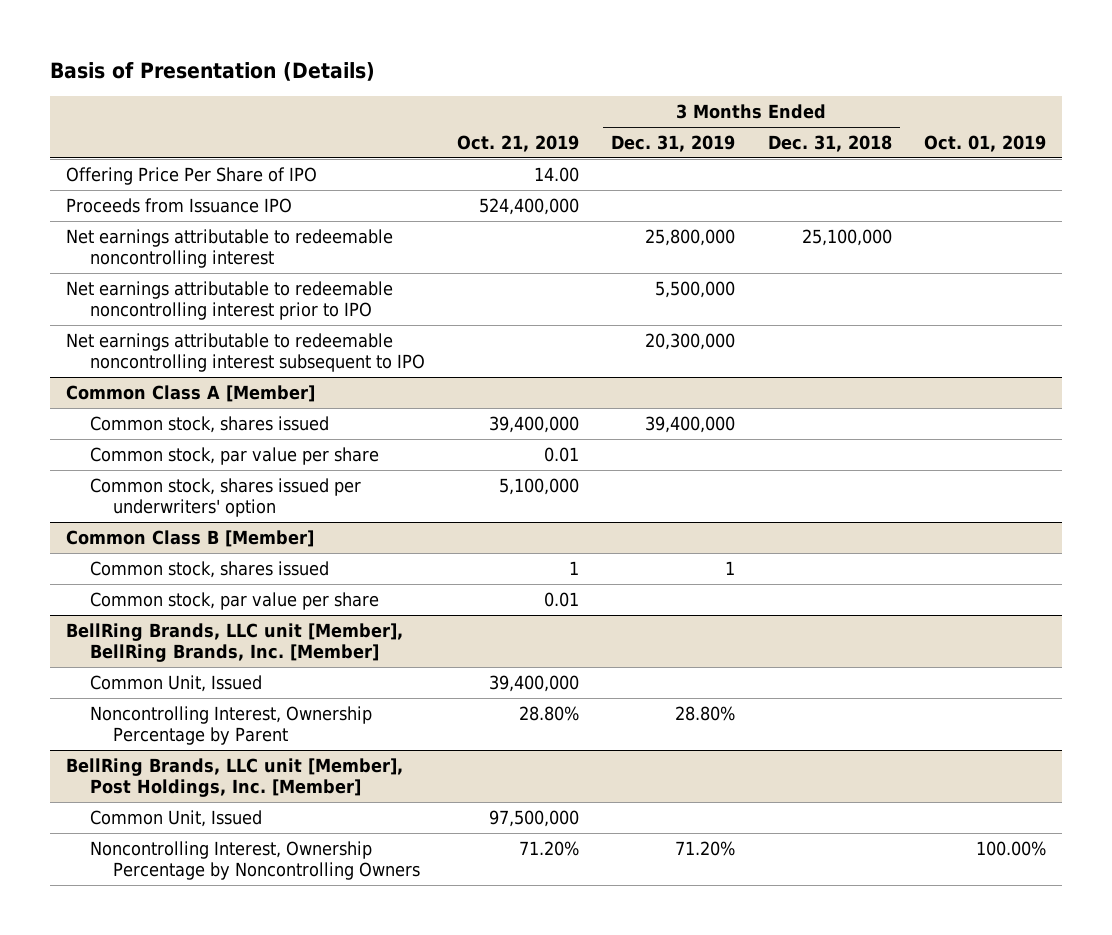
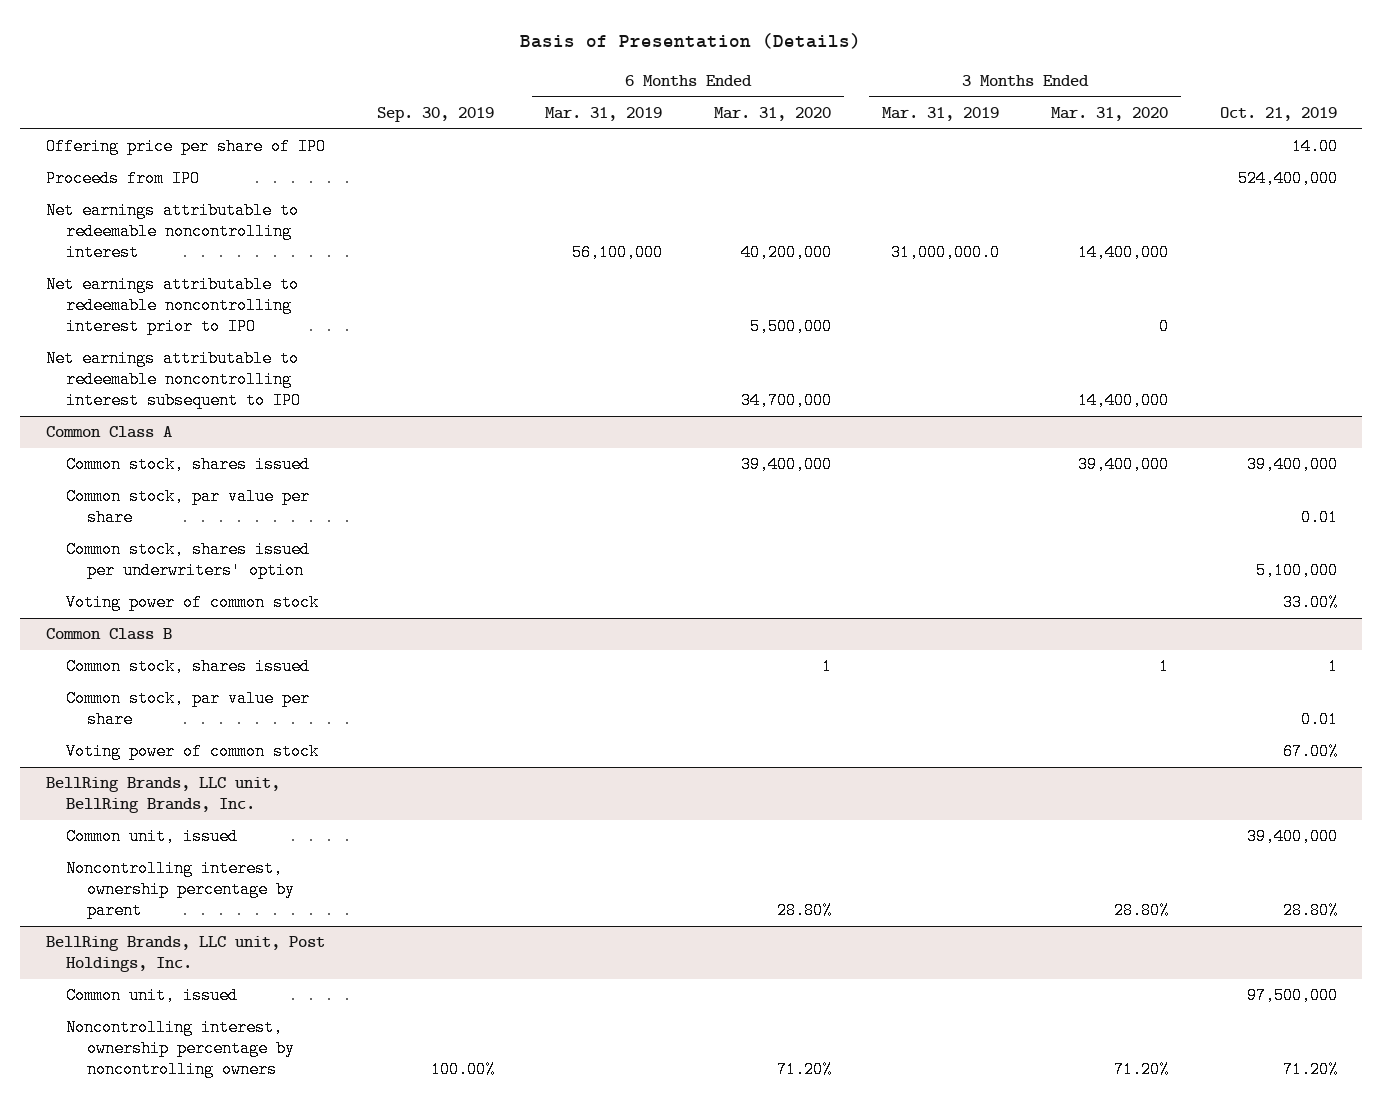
- | Oct. 21, 2019 | 3 Months Ended Dec. 31, 2019 | 3 Months Ended Dec. 31, 2018 | Oct. 01, 2019
+ | Sep. 30, 2019 | 6 Months Ended Mar. 31, 2019 | 6 Months Ended Mar. 31, 2020 | 3 Months Ended Mar. 31, 2019 | 3 Months Ended Mar. 31, 2020 | Oct. 21, 2019
- Offering Price Per Share of IPO | 14.00 | | |
- Proceeds from Issuance IPO | 524,400,000 | | |
+ Offering price per share of IPO | | | | | | 14.00
+ Proceeds from IPO | | | | | | 524,400,000
- Common Class A [Member]
+ Common Class A
- Common Class B [Member]
+ Voting power of common stock | | | | | | 33.00%
+ Common Class B
- BellRing Brands, LLC unit [Member], BellRing Brands, Inc. [Member]
- Common Unit, Issued | 39,400,000 | | |
- Noncontrolling Interest, Ownership Percentage by Parent | 28.80% | 28.80% | |
- BellRing Brands, LLC unit [Member], Post Holdings, Inc. [Member]
- Common Unit, Issued | 97,500,000 | | |
- Noncontrolling Interest, Ownership Percentage by Noncontrolling Owners | 71.20% | 71.20% | | 100.00%
+ Voting power of common stock | | | | | | 67.00%
+ BellRing Brands, LLC unit, BellRing Brands, Inc.
+ Common unit, issued | | | | | | 39,400,000
+ Noncontrolling interest, ownership percentage by parent | | | 28.80% | | 28.80% | 28.80%
+ BellRing Brands, LLC unit, Post Holdings, Inc.
+ Common unit, issued | | | | | | 97,500,000
+ Noncontrolling interest, ownership percentage by noncontrolling owners | 100.00% | | 71.20% | | 71.20% | 71.20%

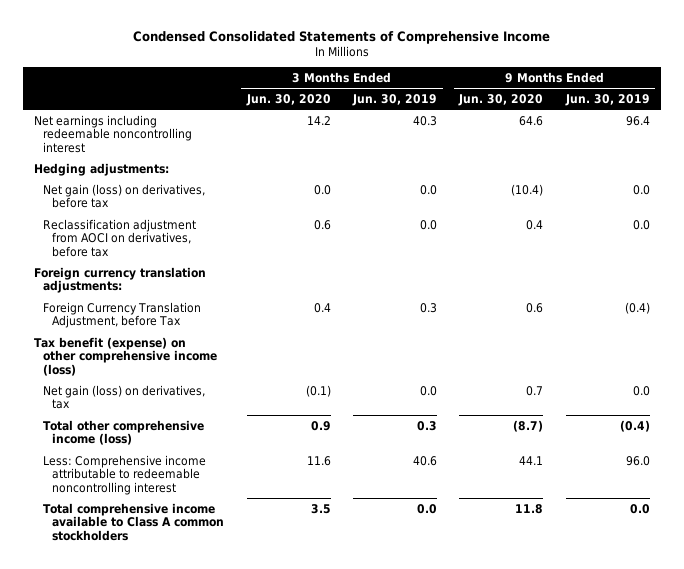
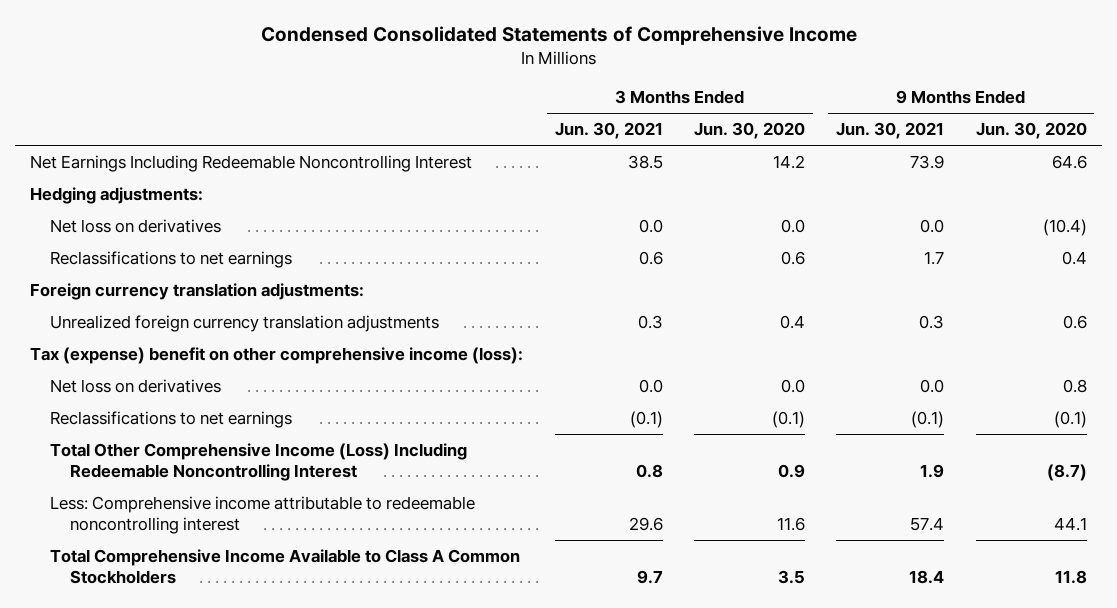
- | 3 Months Ended Jun. 30, 2020 | 3 Months Ended Jun. 30, 2019 | 9 Months Ended Jun. 30, 2020 | 9 Months Ended Jun. 30, 2019
+ | 3 Months Ended Jun. 30, 2021 | 3 Months Ended Jun. 30, 2020 | 9 Months Ended Jun. 30, 2021 | 9 Months Ended Jun. 30, 2020
- Net earnings including redeemable noncontrolling interest | 14.2 | 40.3 | 64.6 | 96.4
+ Net Earnings Including Redeemable Noncontrolling Interest | 38.5 | 14.2 | 73.9 | 64.6
- Net gain (loss) on derivatives, before tax | 0.0 | 0.0 | (10.4) | 0.0
- Reclassification adjustment from AOCI on derivatives, before tax | 0.6 | 0.0 | 0.4 | 0.0
+ Net loss on derivatives | 0.0 | 0.0 | 0.0 | (10.4)
+ Reclassifications to net earnings | 0.6 | 0.6 | 1.7 | 0.4
- Foreign Currency Translation Adjustment, before Tax | 0.4 | 0.3 | 0.6 | (0.4)
- Tax benefit (expense) on other comprehensive income (loss)
- Net gain (loss) on derivatives, tax | (0.1) | 0.0 | 0.7 | 0.0
- Total other comprehensive income (loss) | 0.9 | 0.3 | (8.7) | (0.4)
+ Unrealized foreign currency translation adjustments | 0.3 | 0.4 | 0.3 | 0.6
+ Tax (expense) benefit on other comprehensive income (loss):
+ Net loss on derivatives | 0.0 | 0.0 | 0.0 | 0.8
+ Reclassifications to net earnings | (0.1) | (0.1) | (0.1) | (0.1)
+ Total Other Comprehensive Income (Loss) Including Redeemable Noncontrolling Interest | 0.8 | 0.9 | 1.9 | (8.7)
- Total comprehensive income available to Class A common stockholders | 3.5 | 0.0 | 11.8 | 0.0
+ Total Comprehensive Income Available to Class A Common Stockholders | 9.7 | 3.5 | 18.4 | 11.8

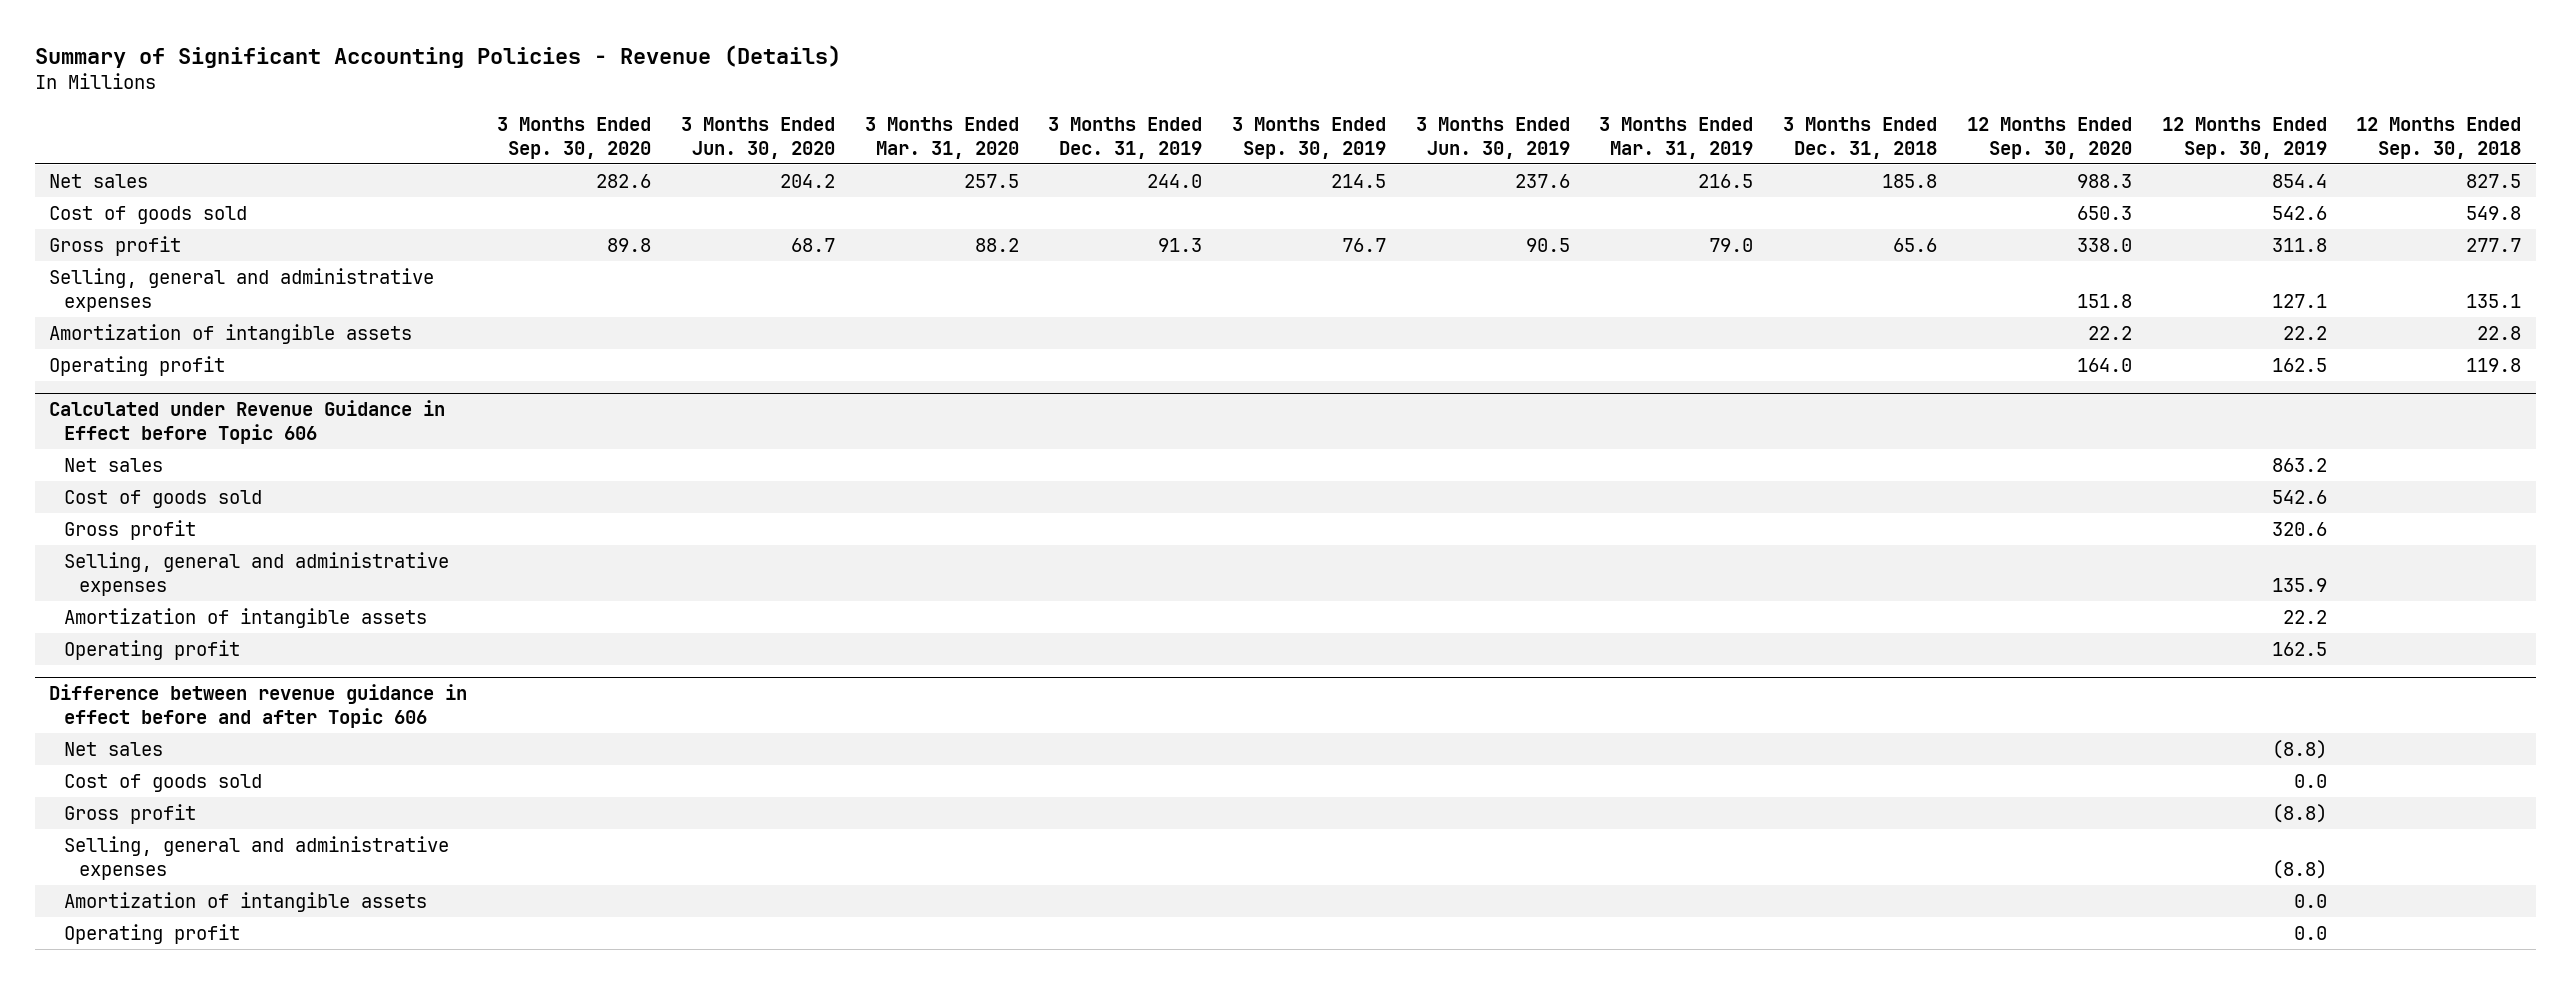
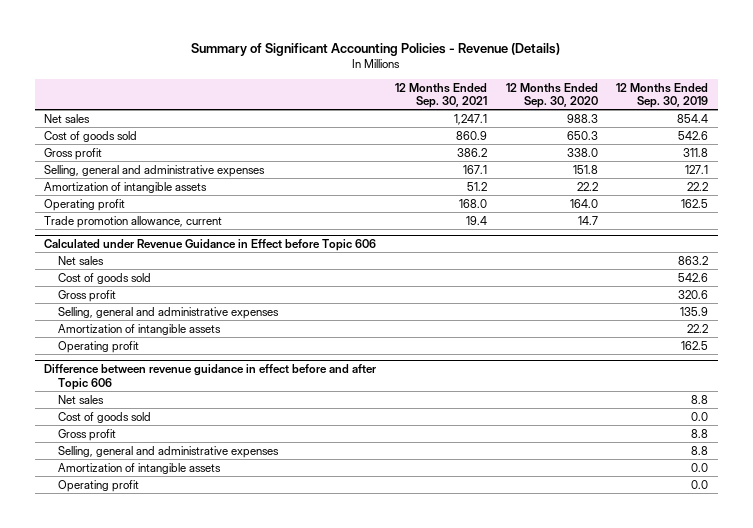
- | 3 Months Ended Sep. 30, 2020 | 3 Months Ended Jun. 30, 2020 | 3 Months Ended Mar. 31, 2020 | 3 Months Ended Dec. 31, 2019 | 3 Months Ended Sep. 30, 2019 | 3 Months Ended Jun. 30, 2019 | 3 Months Ended Mar. 31, 2019 | 3 Months Ended Dec. 31, 2018 | 12 Months Ended Sep. 30, 2020 | 12 Months Ended Sep. 30, 2019 | 12 Months Ended Sep. 30, 2018
+ | 12 Months Ended Sep. 30, 2021 | 12 Months Ended Sep. 30, 2020 | 12 Months Ended Sep. 30, 2019
+ Trade promotion allowance, current | 19.4 | 14.7 |
@ Difference between revenue guidance in effect before and after Topic 606
- Net sales | | | | | | | | | | (8.8) |
+ Net sales | | | 8.8
- Gross profit | | | | | | | | | | (8.8) |
- Selling, general and administrative expenses | | | | | | | | | | (8.8) |
+ Gross profit | | | 8.8
+ Selling, general and administrative expenses | | | 8.8

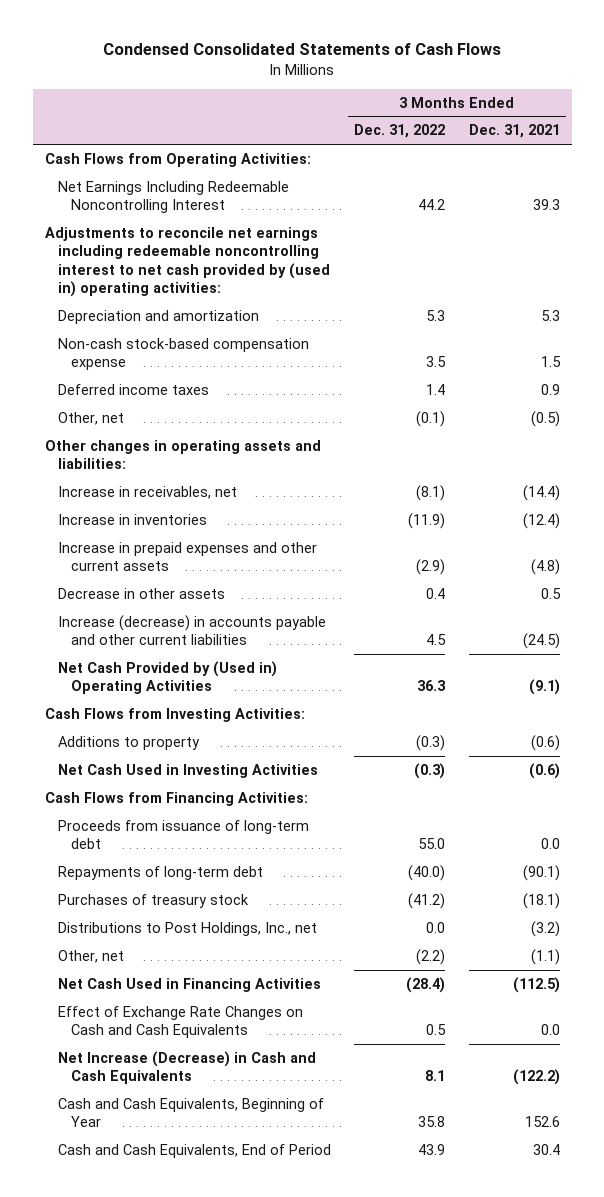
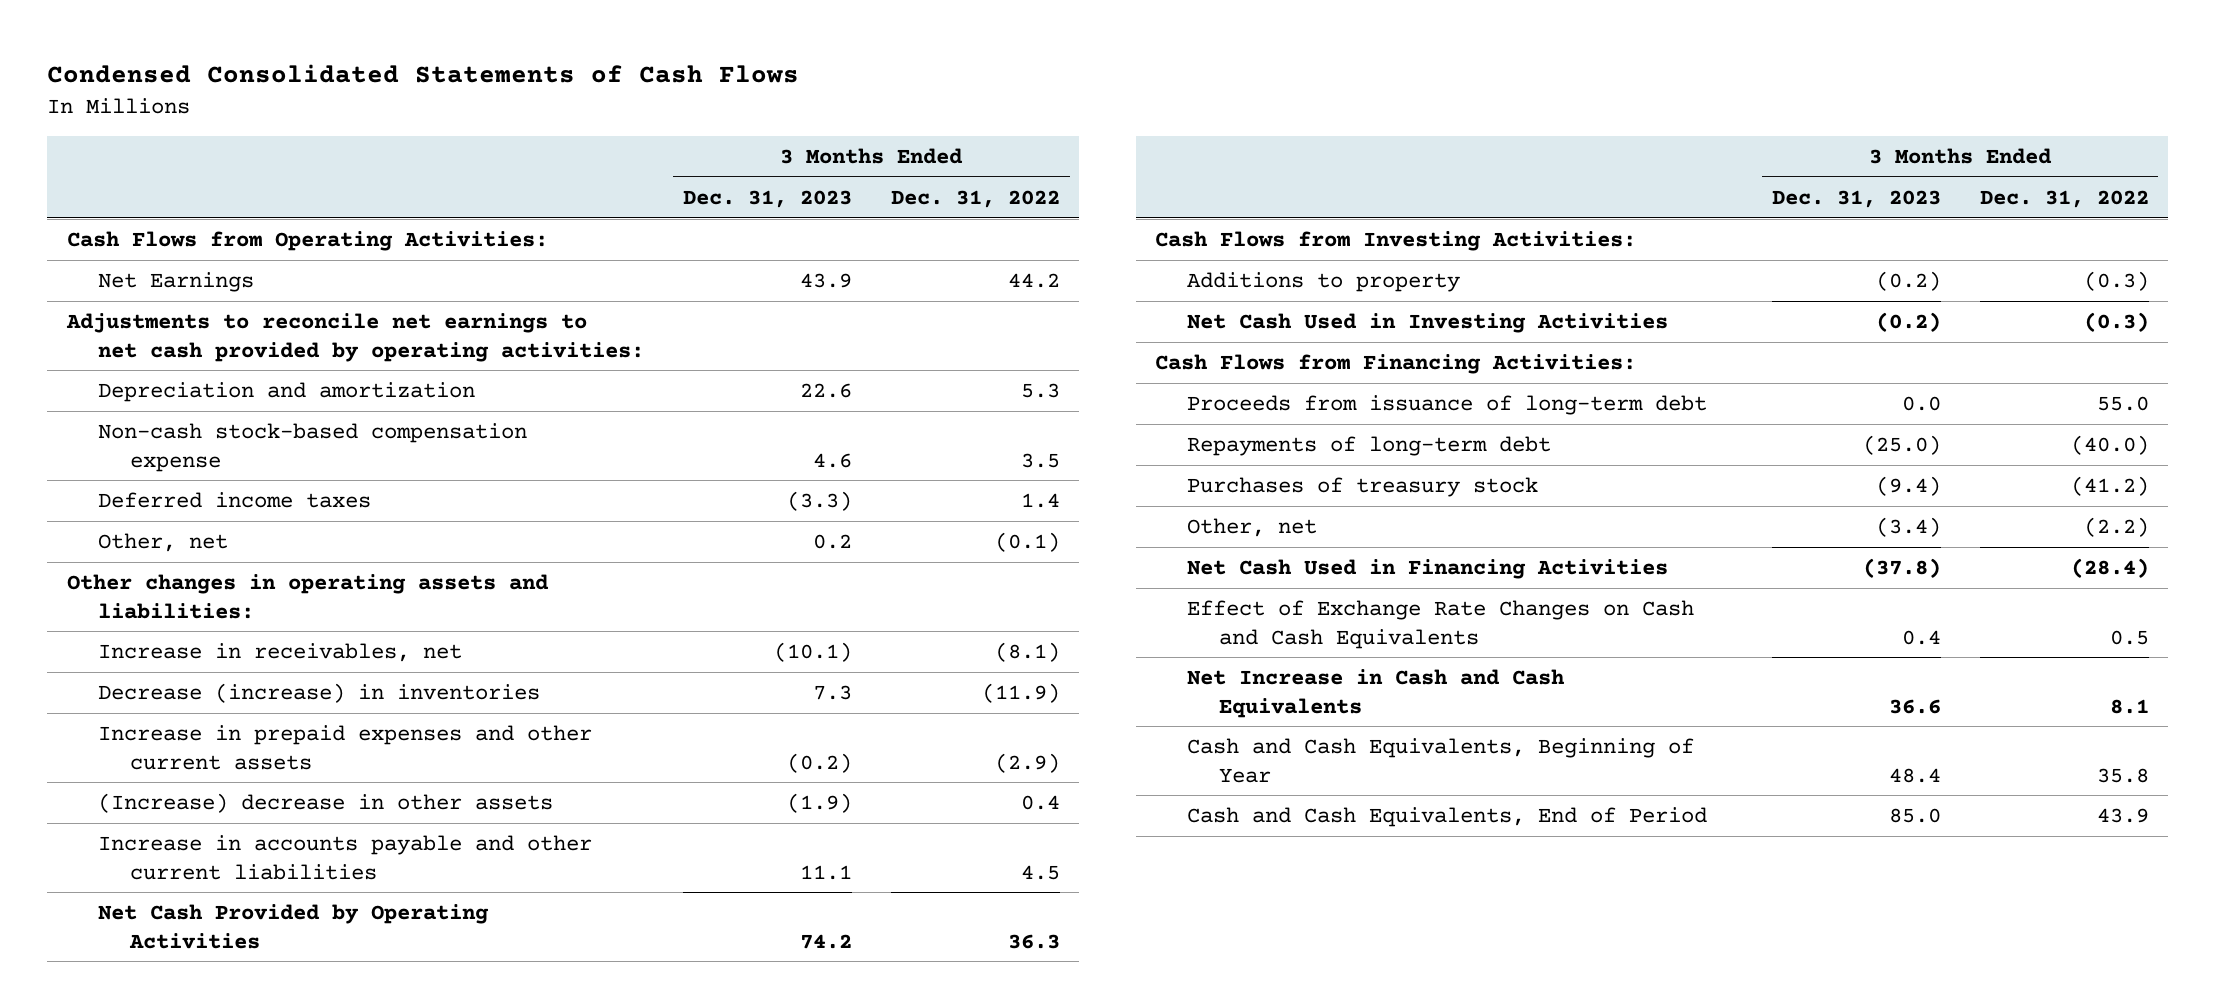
- | 3 Months Ended Dec. 31, 2022 | 3 Months Ended Dec. 31, 2021
+ | 3 Months Ended Dec. 31, 2023 | 3 Months Ended Dec. 31, 2022
- Net Earnings Including Redeemable Noncontrolling Interest | 44.2 | 39.3
- Adjustments to reconcile net earnings including redeemable noncontrolling interest to net cash provided by (used in) operating activities:
+ Net Earnings | 43.9 | 44.2
+ Adjustments to reconcile net earnings to net cash provided by operating activities:
- Increase in inventories | (11.9) | (12.4)
+ Decrease (increase) in inventories | 7.3 | (11.9)
- Decrease in other assets | 0.4 | 0.5
- Increase (decrease) in accounts payable and other current liabilities | 4.5 | (24.5)
- Net Cash Provided by (Used in) Operating Activities | 36.3 | (9.1)
+ (Increase) decrease in other assets | (1.9) | 0.4
+ Increase in accounts payable and other current liabilities | 11.1 | 4.5
+ Net Cash Provided by Operating Activities | 74.2 | 36.3
- Distributions to Post Holdings, Inc., net | 0.0 | (3.2)
- Net Increase (Decrease) in Cash and Cash Equivalents | 8.1 | (122.2)
+ Net Increase in Cash and Cash Equivalents | 36.6 | 8.1

